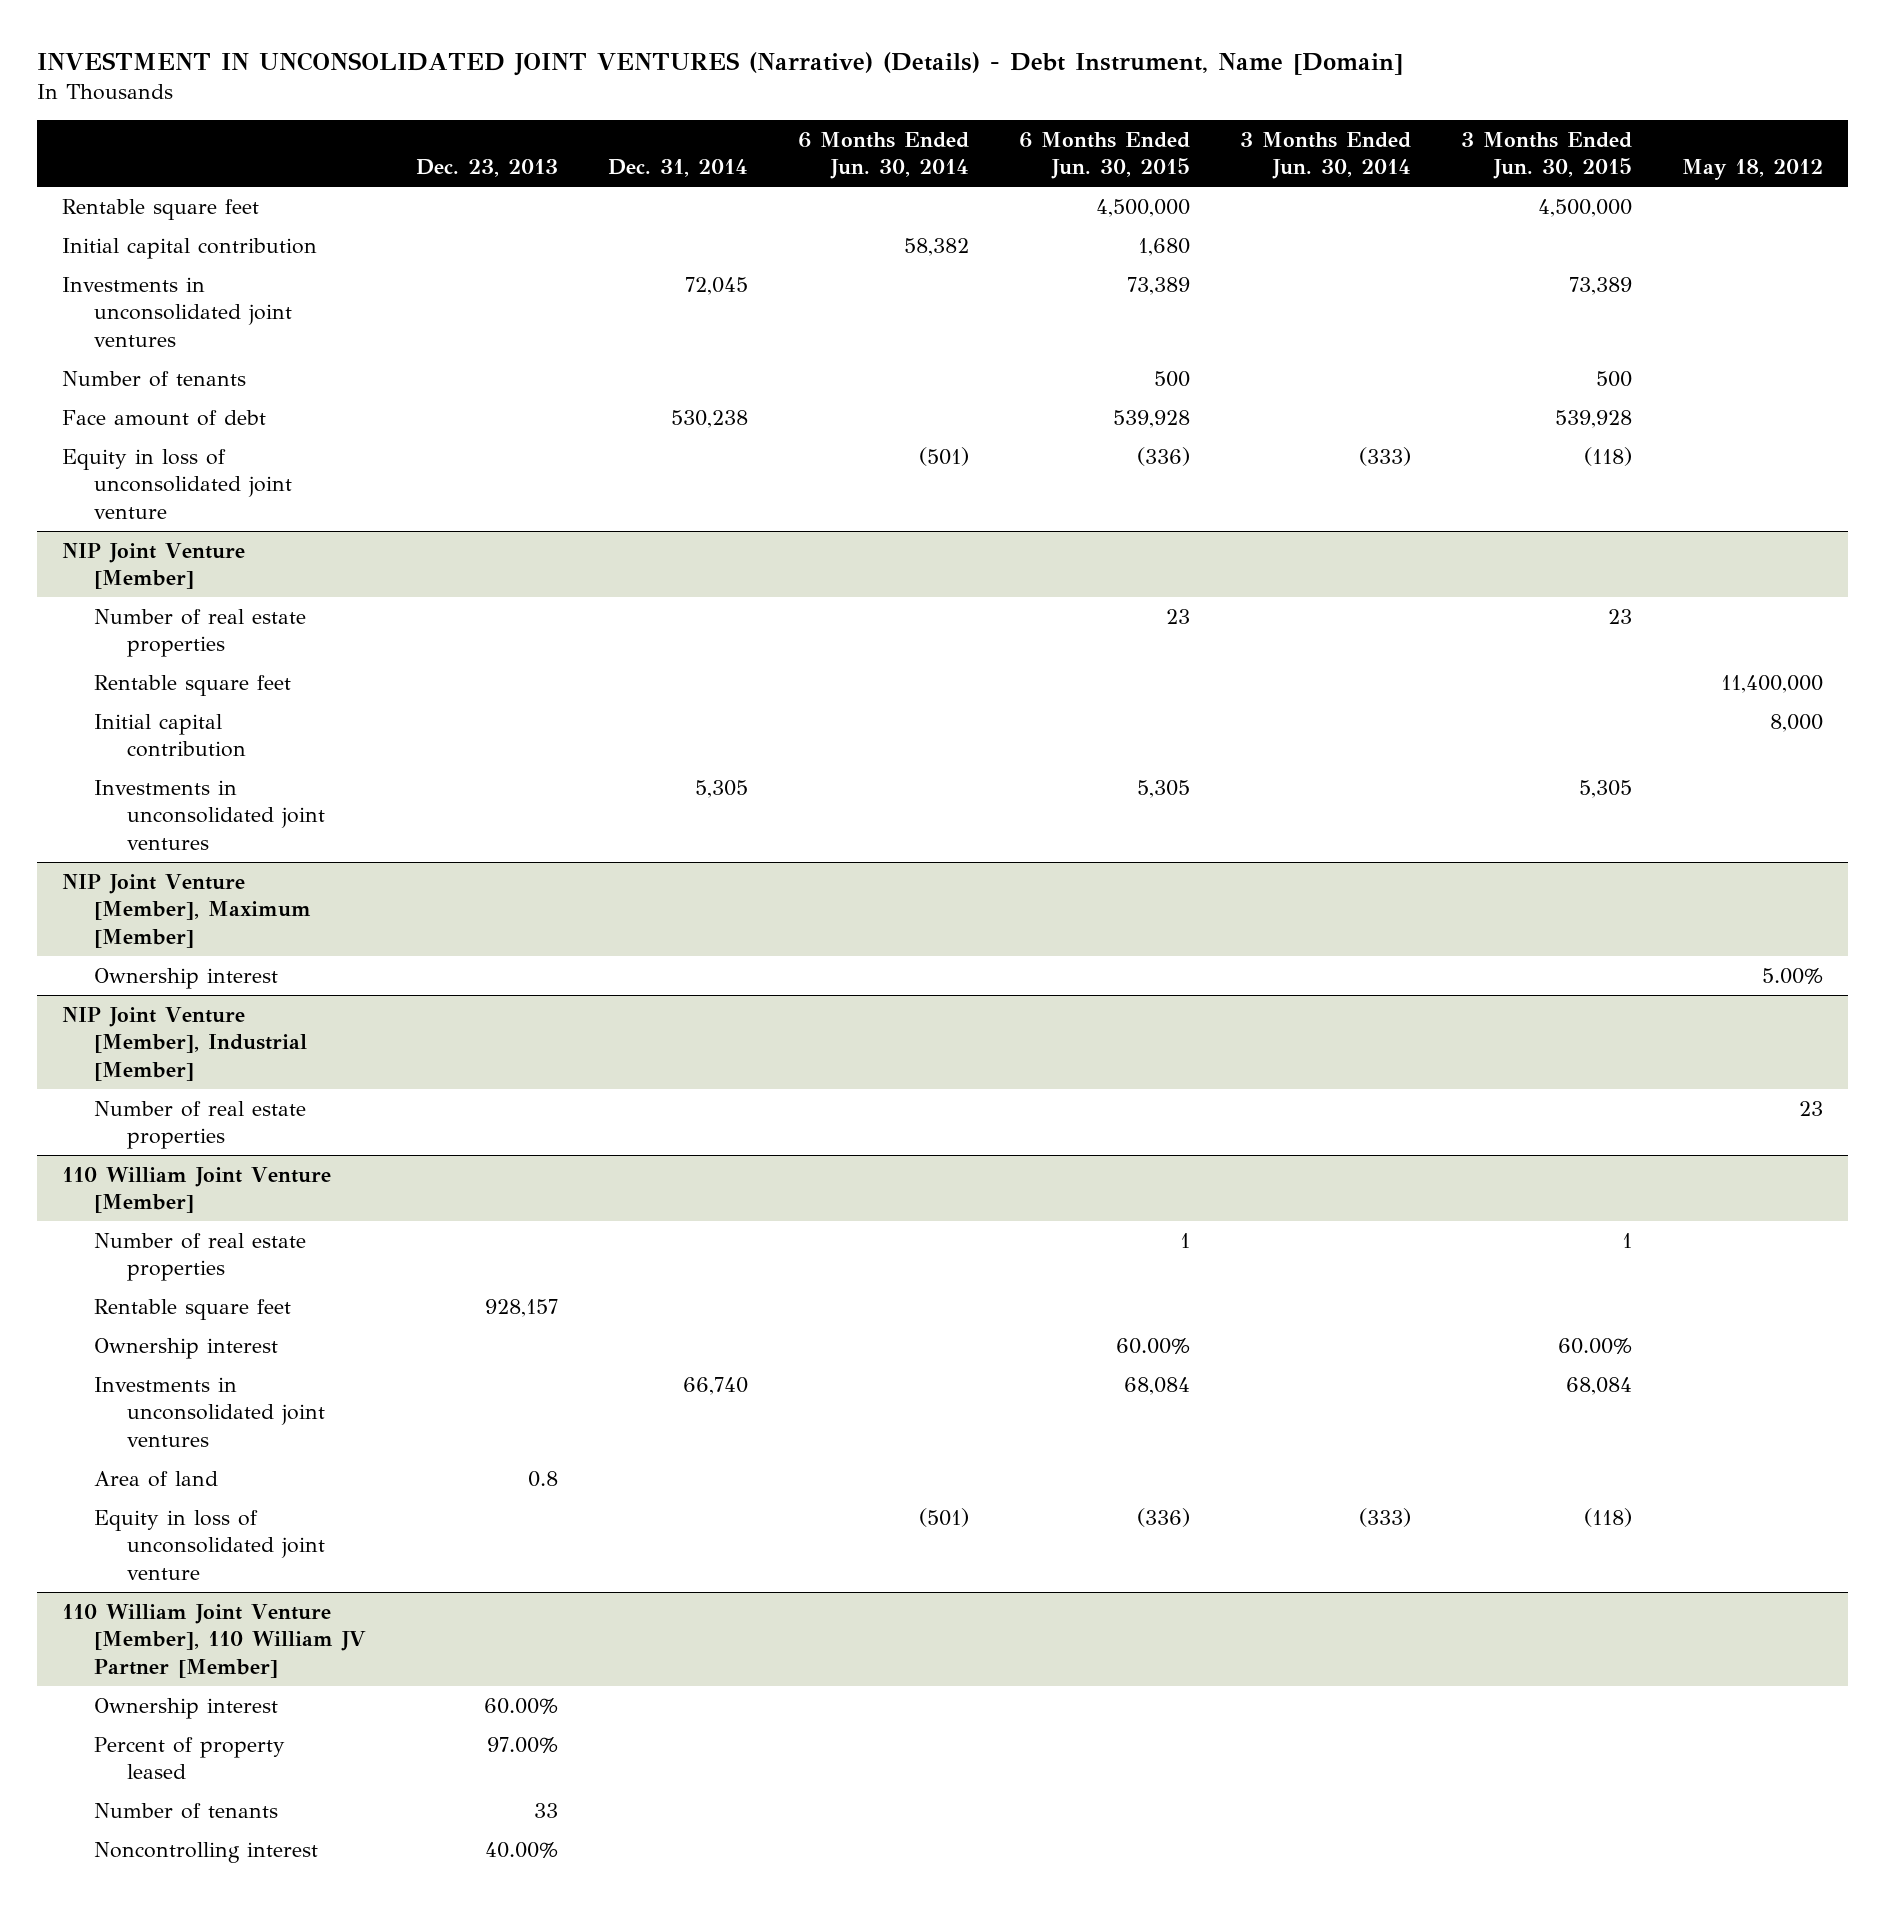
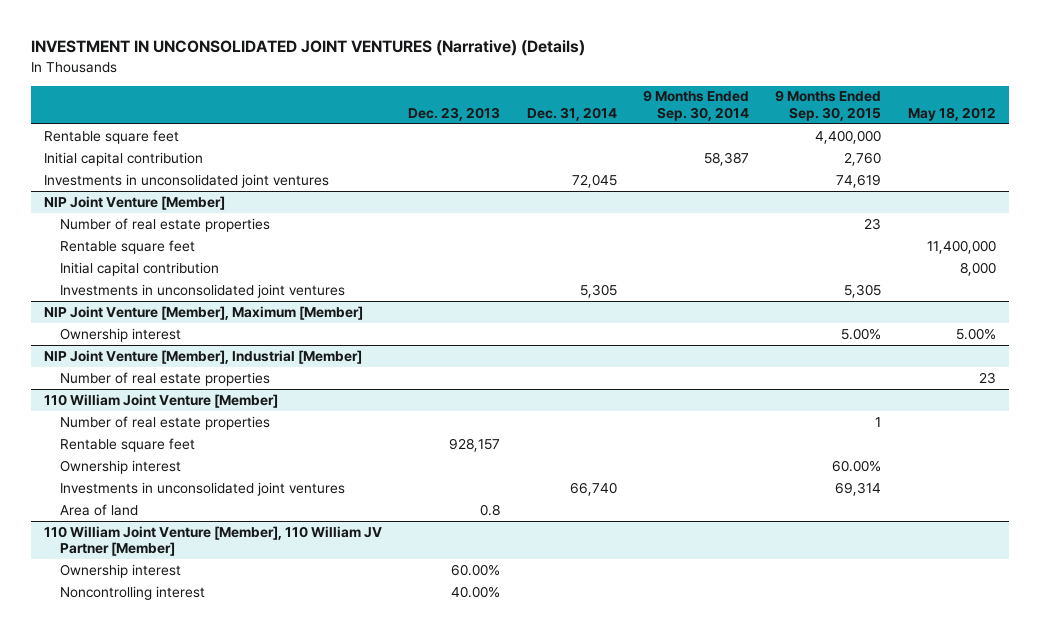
- INVESTMENT IN UNCONSOLIDATED JOINT VENTURES (Narrative) (Details) - Debt Instrument, Name [Domain]
+ INVESTMENT IN UNCONSOLIDATED JOINT VENTURES (Narrative) (Details)
- | Dec. 23, 2013 | Dec. 31, 2014 | 6 Months Ended Jun. 30, 2014 | 6 Months Ended Jun. 30, 2015 | 3 Months Ended Jun. 30, 2014 | 3 Months Ended Jun. 30, 2015 | May 18, 2012
+ | Dec. 23, 2013 | Dec. 31, 2014 | 9 Months Ended Sep. 30, 2014 | 9 Months Ended Sep. 30, 2015 | May 18, 2012
- Number of tenants | | | | 500 | | 500 |
- Face amount of debt | | 530,238 | | 539,928 | | 539,928 |
- Equity in loss of unconsolidated joint venture | | | (501) | (336) | (333) | (118) |
@ 110 William Joint Venture [Member]
- Equity in loss of unconsolidated joint venture | | | (501) | (336) | (333) | (118) |
@ 110 William Joint Venture [Member], 110 William JV Partner [Member]
- Percent of property leased | 97.00% | | | | | |
- Number of tenants | 33 | | | | | |

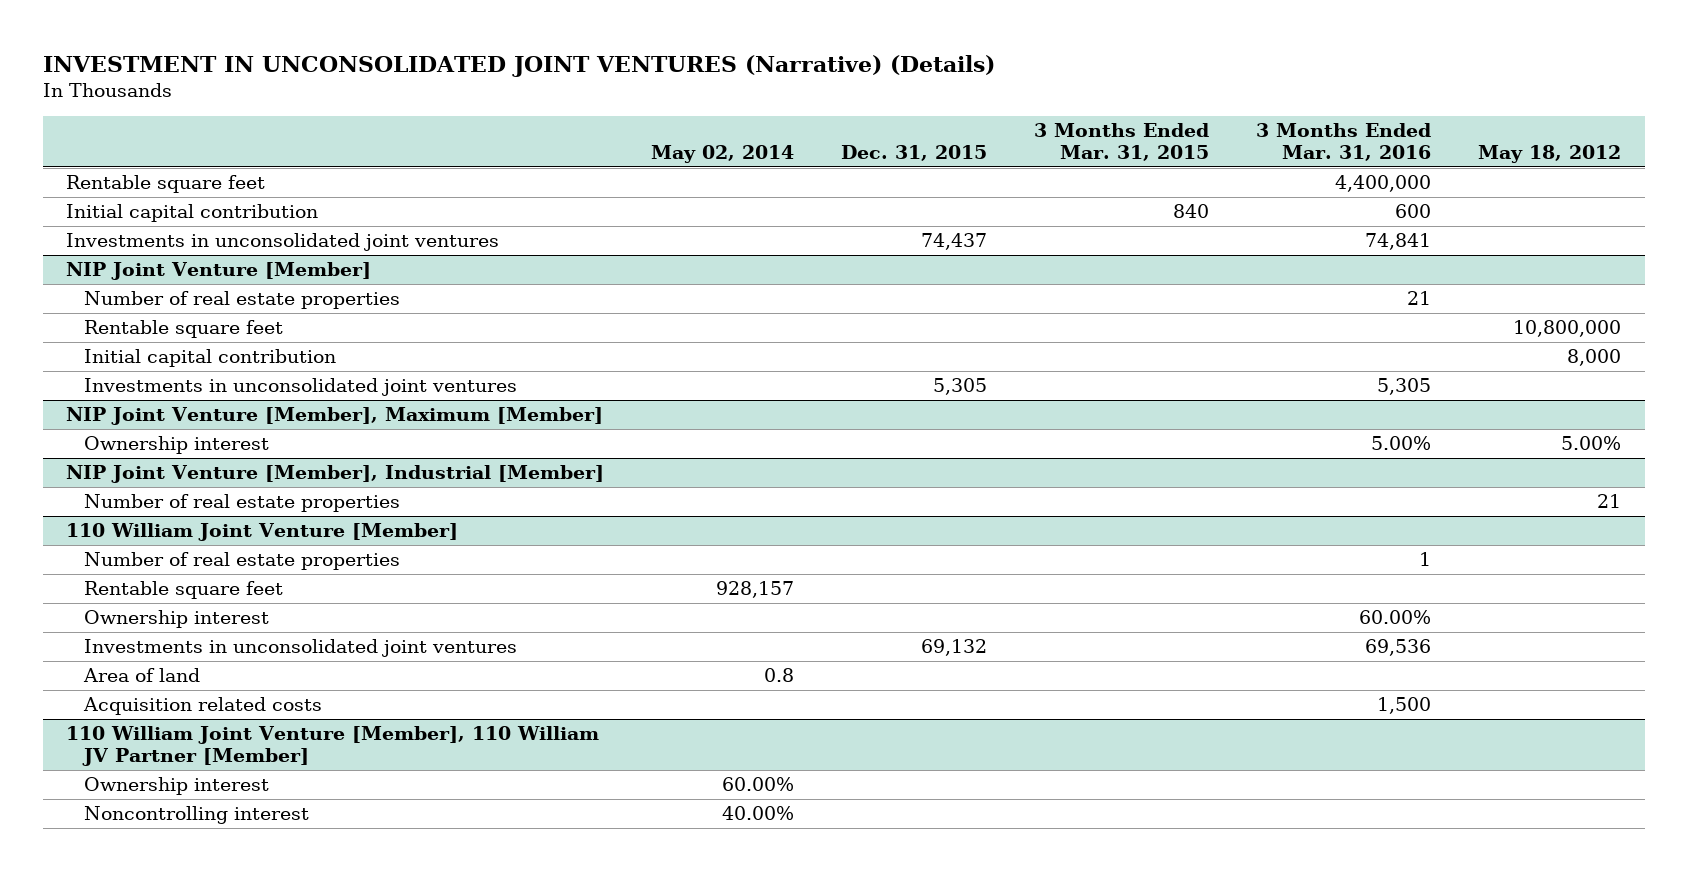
- | Dec. 23, 2013 | Dec. 31, 2014 | 9 Months Ended Sep. 30, 2014 | 9 Months Ended Sep. 30, 2015 | May 18, 2012
+ | May 02, 2014 | Dec. 31, 2015 | 3 Months Ended Mar. 31, 2015 | 3 Months Ended Mar. 31, 2016 | May 18, 2012
@ NIP Joint Venture [Member]
- Rentable square feet | | | | | 11,400,000
+ Rentable square feet | | | | | 10,800,000
@ NIP Joint Venture [Member], Industrial [Member]
- Number of real estate properties | | | | | 23
+ Number of real estate properties | | | | | 21
@ 110 William Joint Venture [Member]
+ Acquisition related costs | | | | 1,500 |

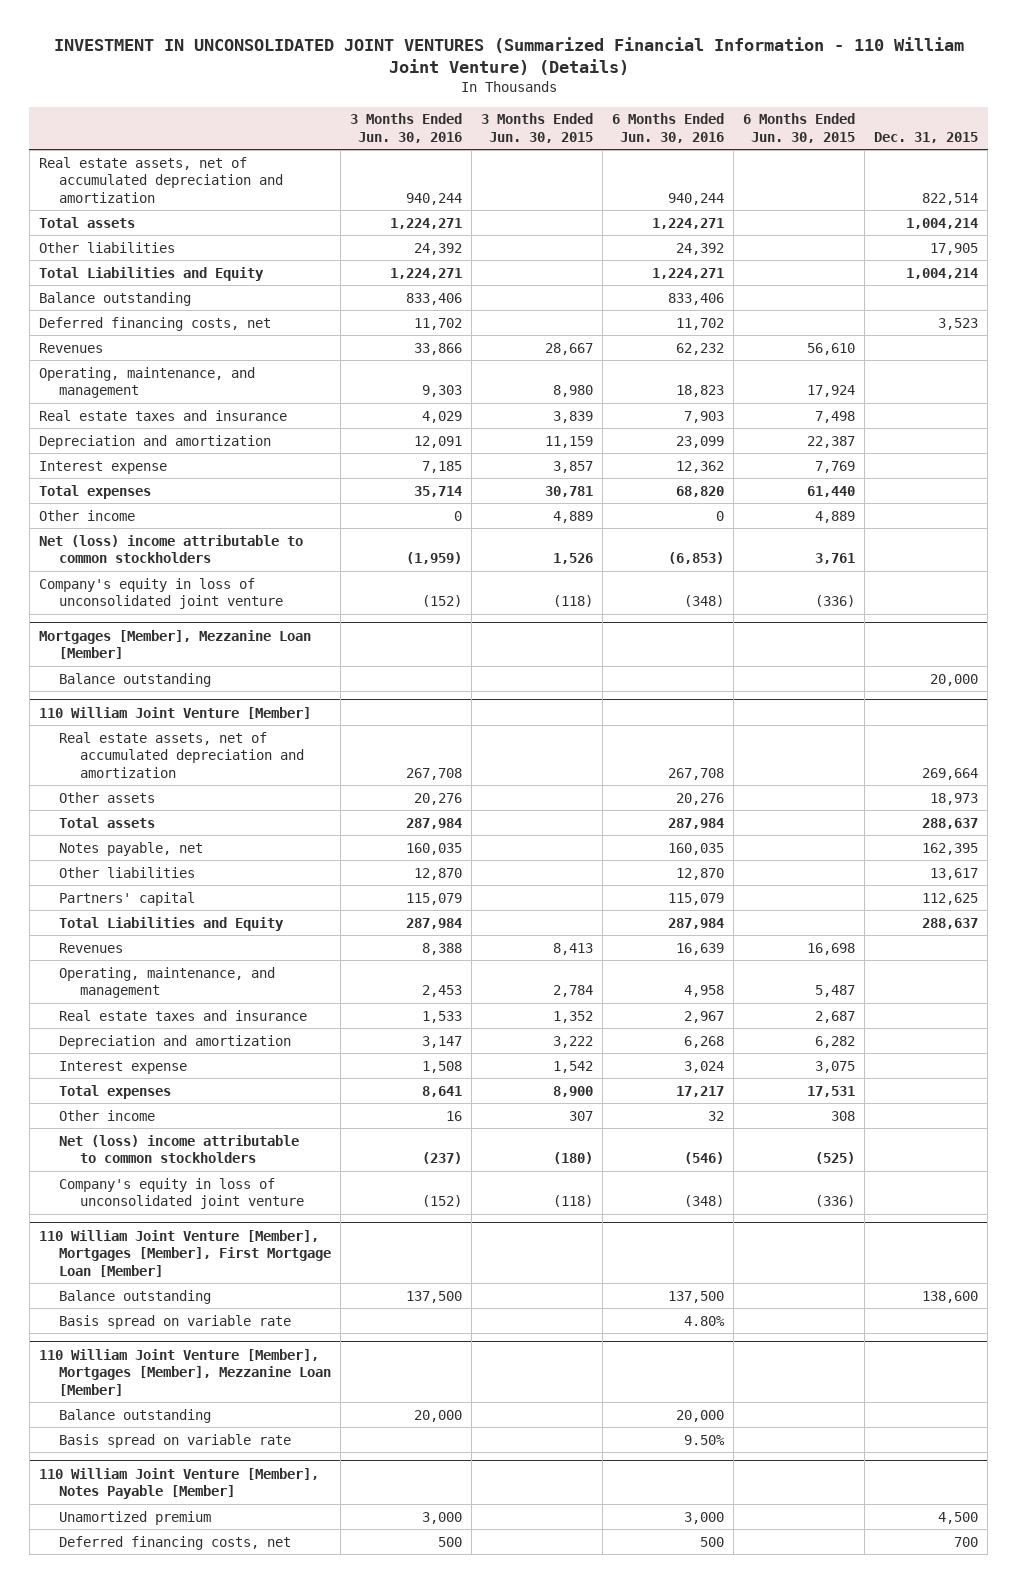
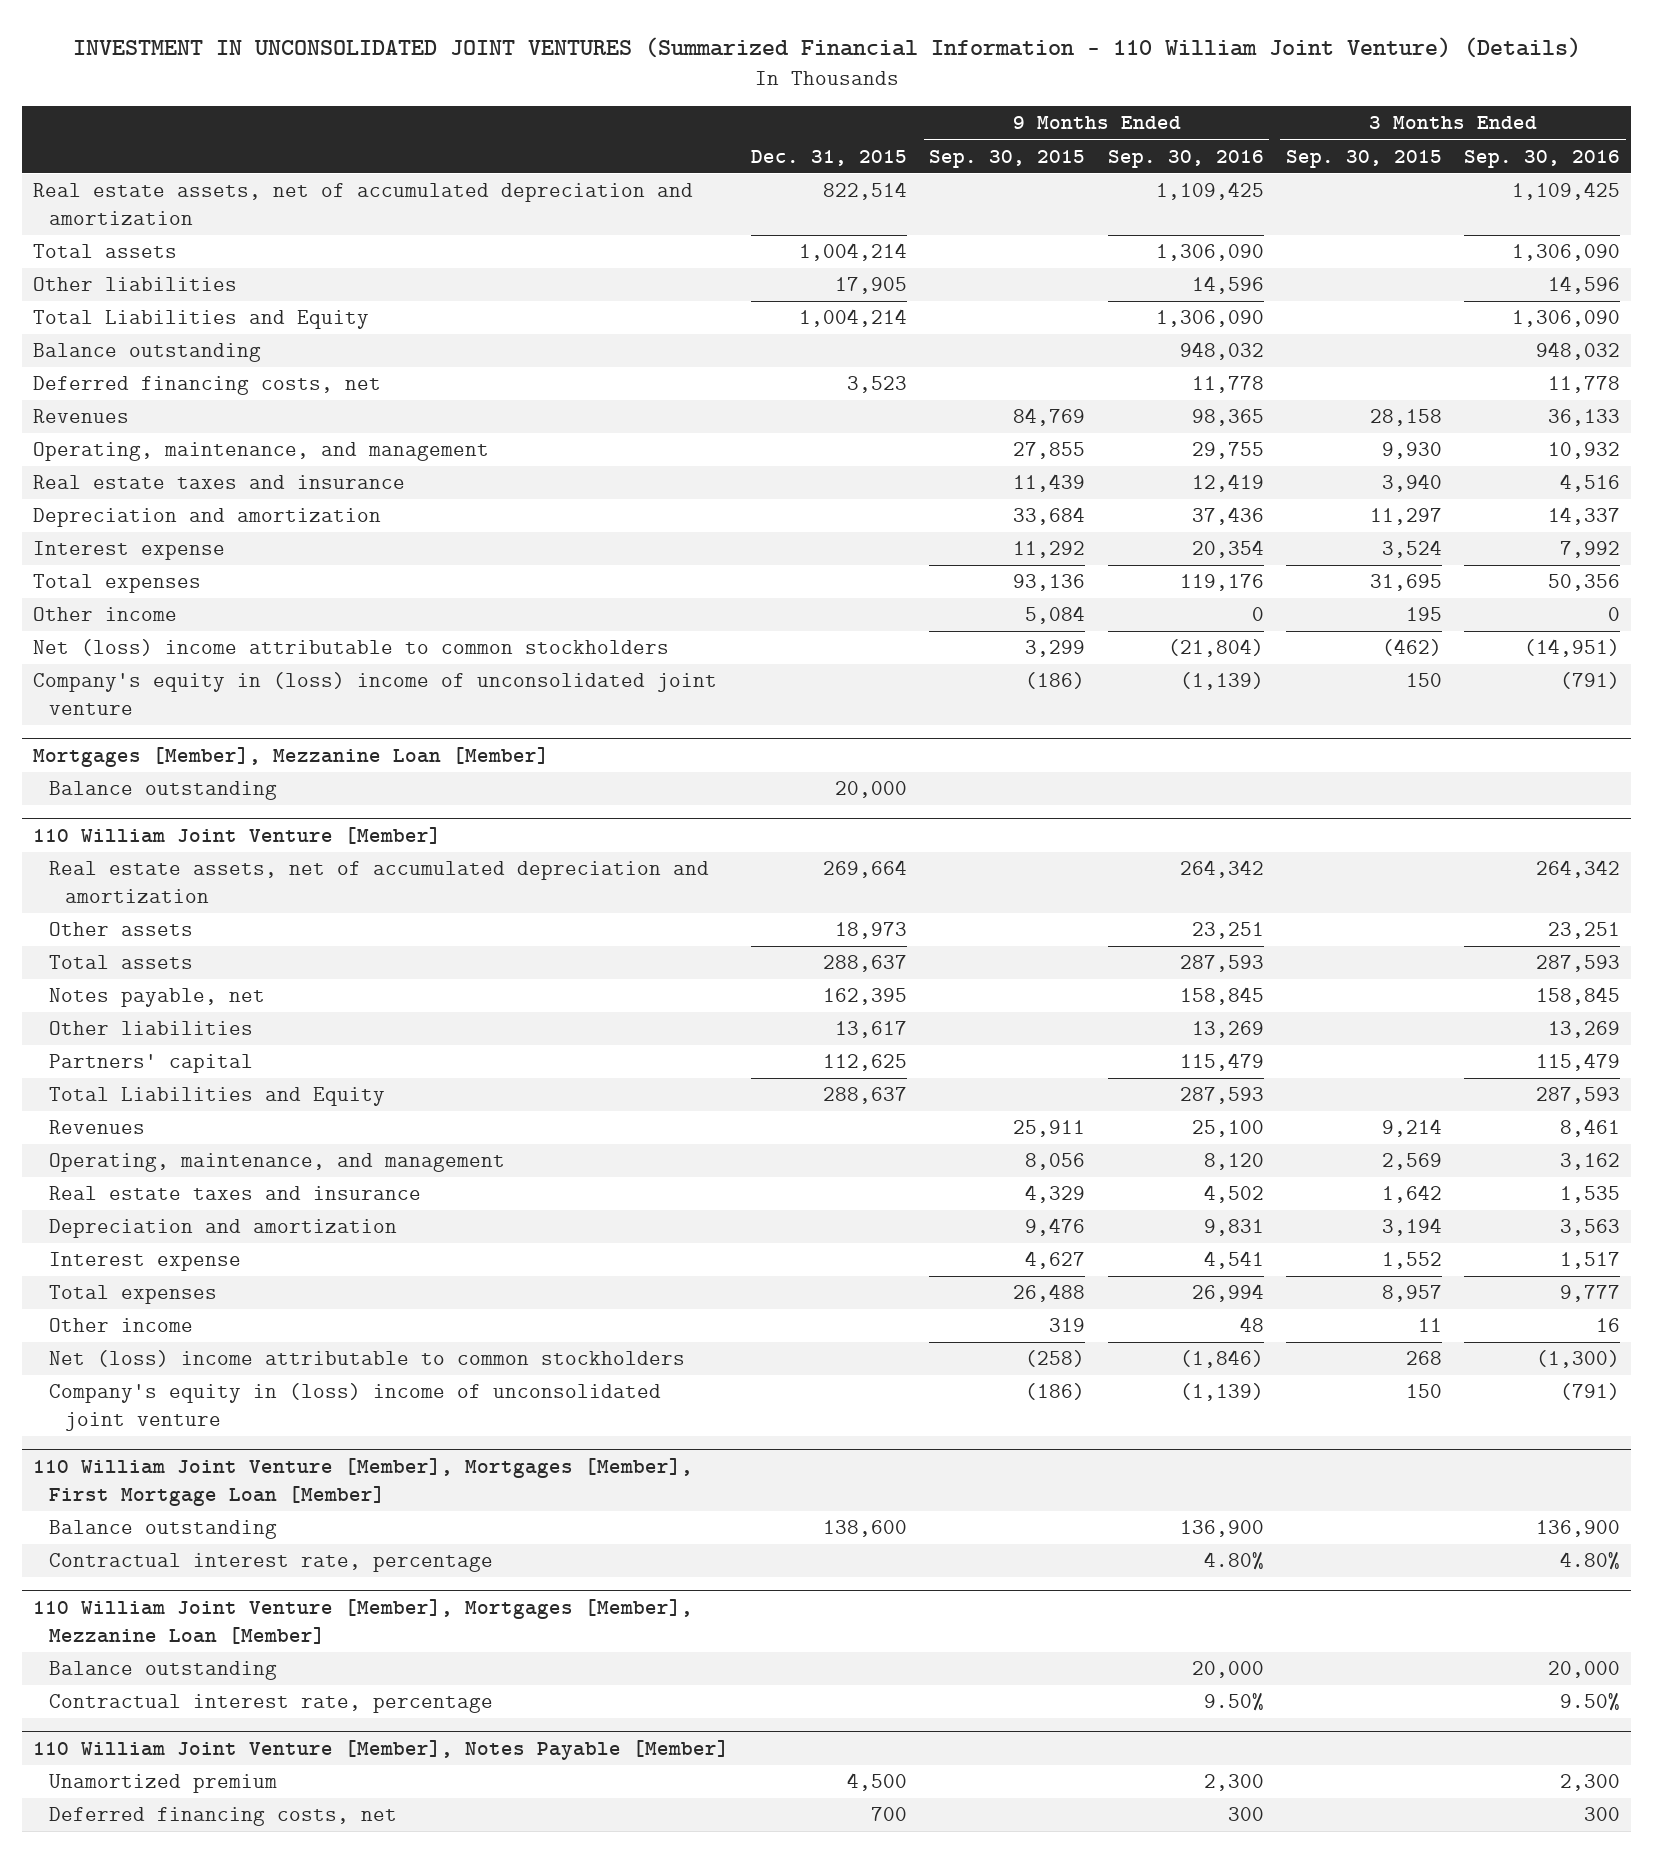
- | 3 Months Ended Jun. 30, 2016 | 3 Months Ended Jun. 30, 2015 | 6 Months Ended Jun. 30, 2016 | 6 Months Ended Jun. 30, 2015 | Dec. 31, 2015
+ | Dec. 31, 2015 | 9 Months Ended Sep. 30, 2015 | 9 Months Ended Sep. 30, 2016 | 3 Months Ended Sep. 30, 2015 | 3 Months Ended Sep. 30, 2016
- Company's equity in loss of unconsolidated joint venture | (152) | (118) | (348) | (336) |
+ Company's equity in (loss) income of unconsolidated joint venture | | (186) | (1,139) | 150 | (791)
@ 110 William Joint Venture [Member]
- Company's equity in loss of unconsolidated joint venture | (152) | (118) | (348) | (336) |
+ Company's equity in (loss) income of unconsolidated joint venture | | (186) | (1,139) | 150 | (791)
@ 110 William Joint Venture [Member], Mortgages [Member], First Mortgage Loan [Member]
- Basis spread on variable rate | | | 4.80% | |
+ Contractual interest rate, percentage | | | 4.80% | | 4.80%
@ 110 William Joint Venture [Member], Mortgages [Member], Mezzanine Loan [Member]
- Basis spread on variable rate | | | 9.50% | |
+ Contractual interest rate, percentage | | | 9.50% | | 9.50%

